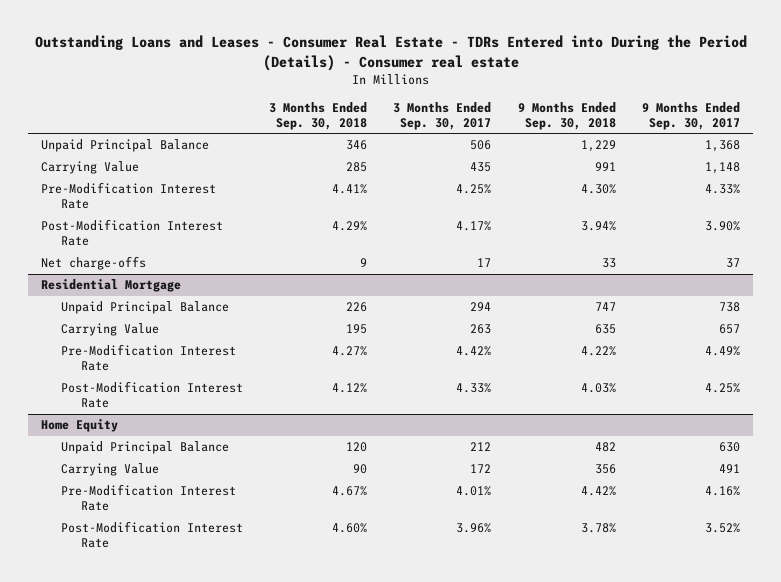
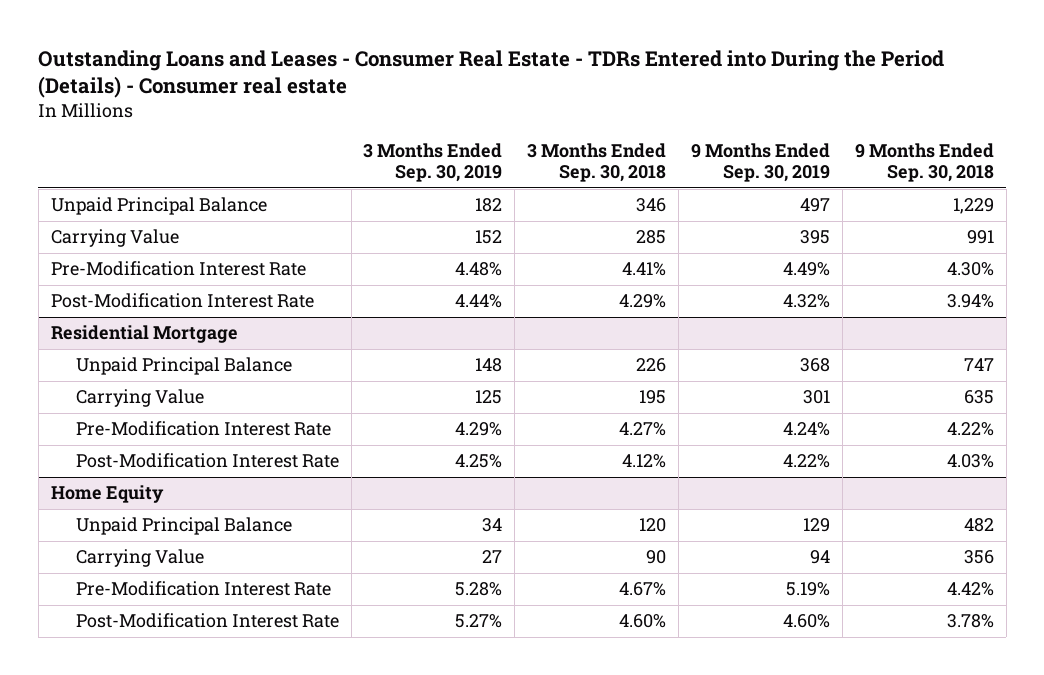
- | 3 Months Ended Sep. 30, 2018 | 3 Months Ended Sep. 30, 2017 | 9 Months Ended Sep. 30, 2018 | 9 Months Ended Sep. 30, 2017
+ | 3 Months Ended Sep. 30, 2019 | 3 Months Ended Sep. 30, 2018 | 9 Months Ended Sep. 30, 2019 | 9 Months Ended Sep. 30, 2018
- Net charge-offs | 9 | 17 | 33 | 37

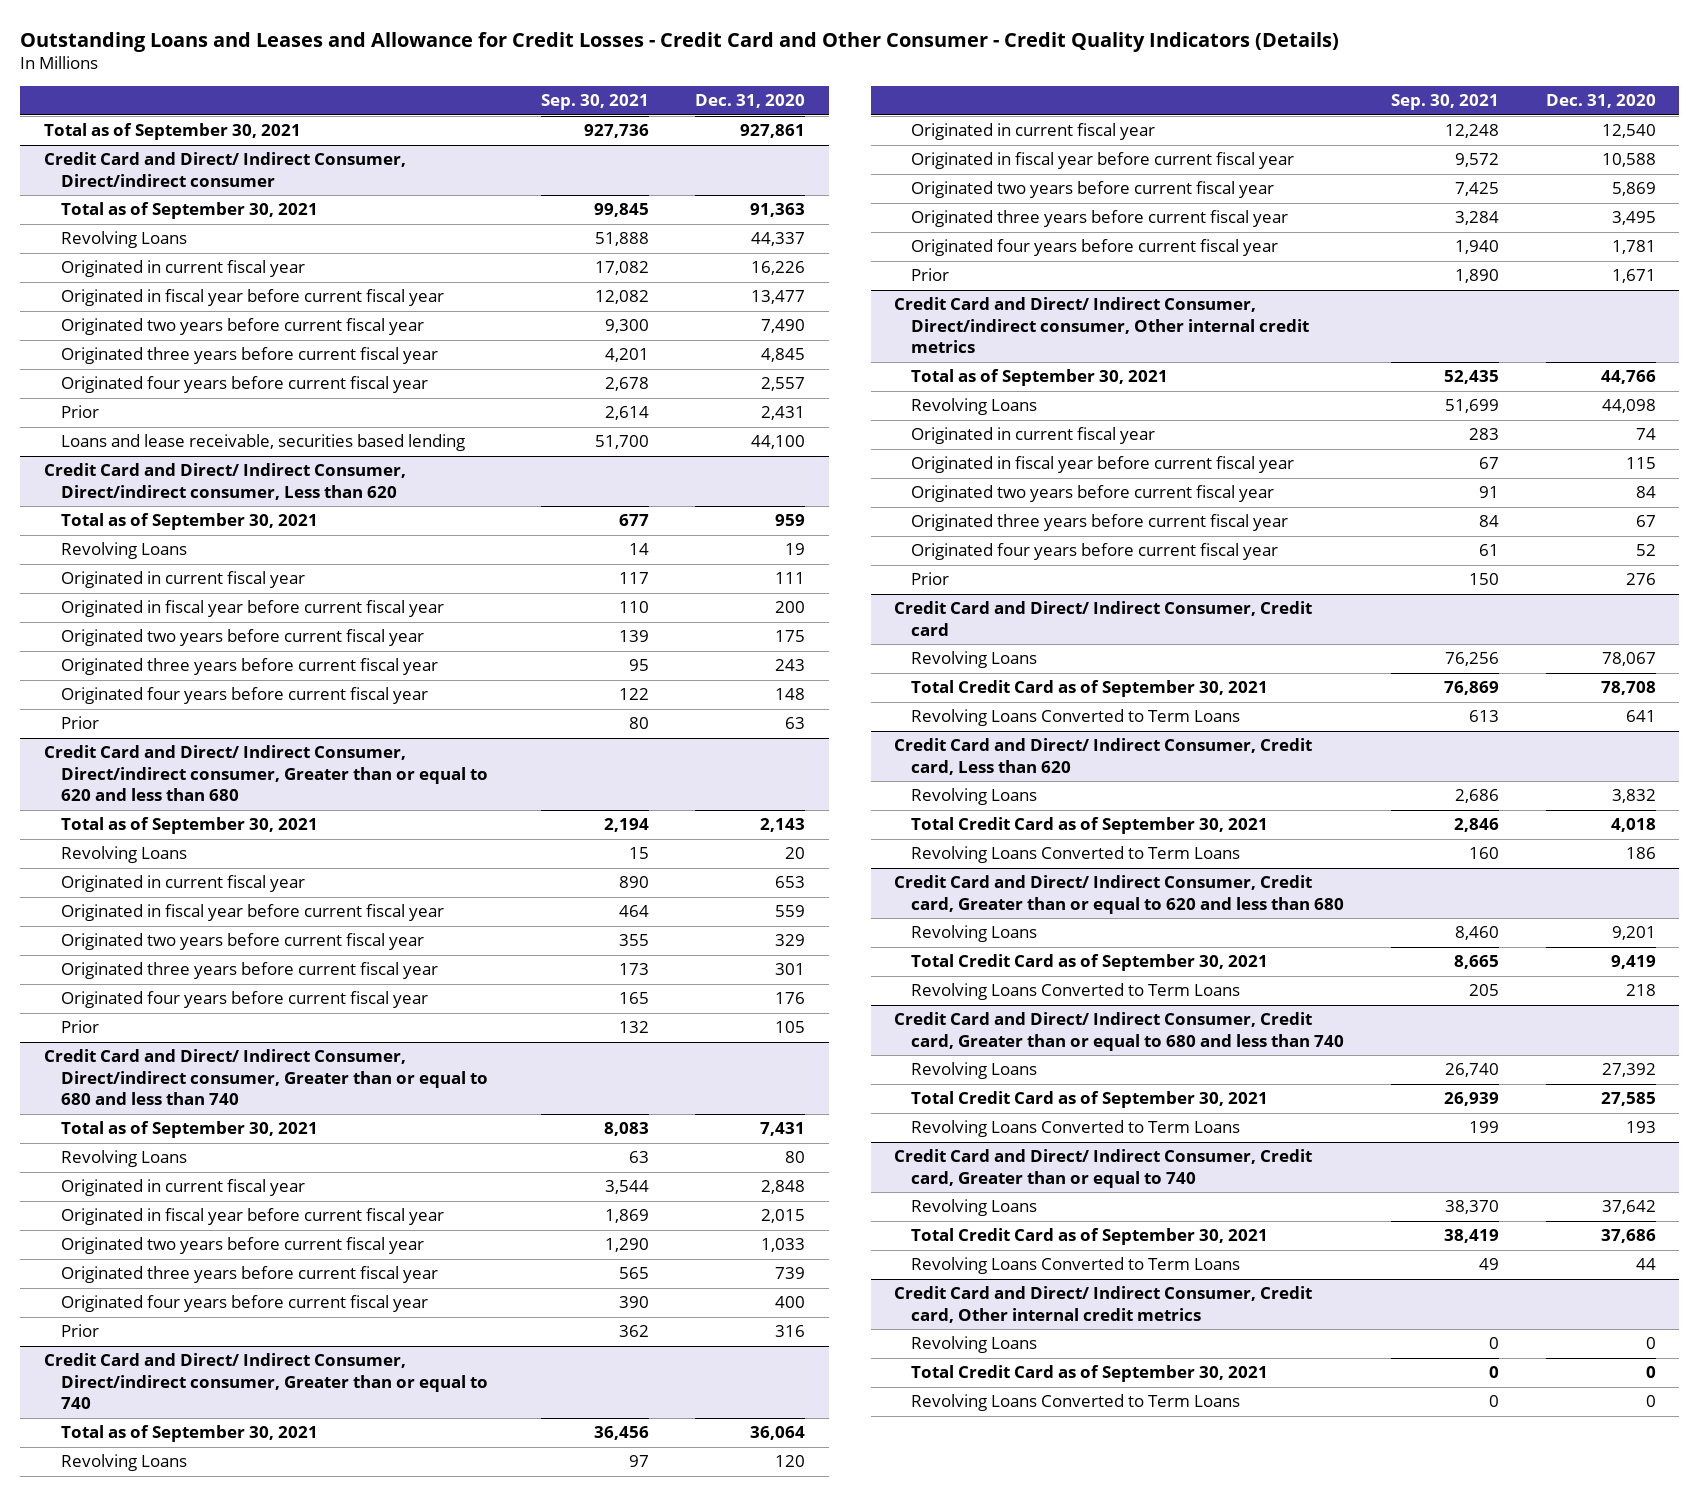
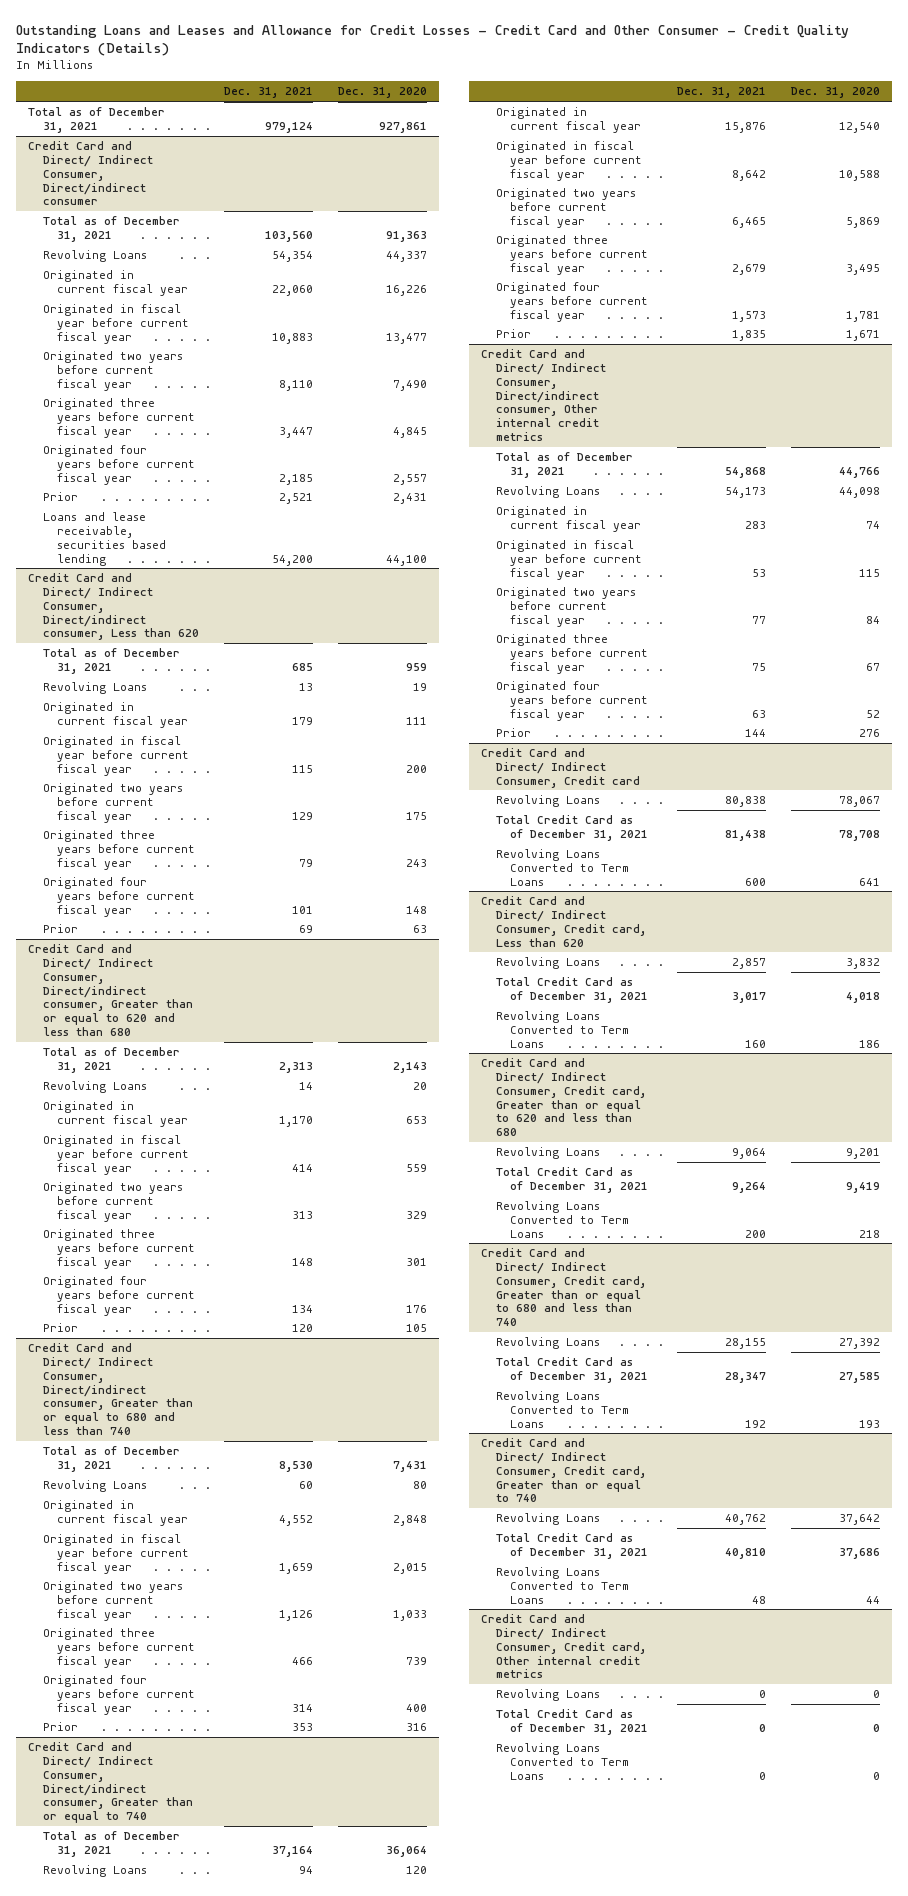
- | Sep. 30, 2021 | Dec. 31, 2020
+ | Dec. 31, 2021 | Dec. 31, 2020
- Total as of September 30, 2021 | 927,736 | 927,861
+ Total as of December 31, 2021 | 979,124 | 927,861
@ Credit Card and Direct/ Indirect Consumer, Direct/indirect consumer
- Total as of September 30, 2021 | 99,845 | 91,363
+ Total as of December 31, 2021 | 103,560 | 91,363
@ Credit Card and Direct/ Indirect Consumer, Direct/indirect consumer, Less than 620
- Total as of September 30, 2021 | 677 | 959
+ Total as of December 31, 2021 | 685 | 959
@ Credit Card and Direct/ Indirect Consumer, Direct/indirect consumer, Greater than or equal to 620 and less than 680
- Total as of September 30, 2021 | 2,194 | 2,143
+ Total as of December 31, 2021 | 2,313 | 2,143
@ Credit Card and Direct/ Indirect Consumer, Direct/indirect consumer, Greater than or equal to 680 and less than 740
- Total as of September 30, 2021 | 8,083 | 7,431
+ Total as of December 31, 2021 | 8,530 | 7,431
@ Credit Card and Direct/ Indirect Consumer, Direct/indirect consumer, Greater than or equal to 740
- Total as of September 30, 2021 | 36,456 | 36,064
+ Total as of December 31, 2021 | 37,164 | 36,064
@ Credit Card and Direct/ Indirect Consumer, Direct/indirect consumer, Other internal credit metrics
- Total as of September 30, 2021 | 52,435 | 44,766
+ Total as of December 31, 2021 | 54,868 | 44,766
@ Credit Card and Direct/ Indirect Consumer, Credit card
- Total Credit Card as of September 30, 2021 | 76,869 | 78,708
+ Total Credit Card as of December 31, 2021 | 81,438 | 78,708
@ Credit Card and Direct/ Indirect Consumer, Credit card, Less than 620
- Total Credit Card as of September 30, 2021 | 2,846 | 4,018
+ Total Credit Card as of December 31, 2021 | 3,017 | 4,018
@ Credit Card and Direct/ Indirect Consumer, Credit card, Greater than or equal to 620 and less than 680
- Total Credit Card as of September 30, 2021 | 8,665 | 9,419
+ Total Credit Card as of December 31, 2021 | 9,264 | 9,419
@ Credit Card and Direct/ Indirect Consumer, Credit card, Greater than or equal to 680 and less than 740
- Total Credit Card as of September 30, 2021 | 26,939 | 27,585
+ Total Credit Card as of December 31, 2021 | 28,347 | 27,585
@ Credit Card and Direct/ Indirect Consumer, Credit card, Greater than or equal to 740
- Total Credit Card as of September 30, 2021 | 38,419 | 37,686
+ Total Credit Card as of December 31, 2021 | 40,810 | 37,686
@ Credit Card and Direct/ Indirect Consumer, Credit card, Other internal credit metrics
- Total Credit Card as of September 30, 2021 | 0 | 0
+ Total Credit Card as of December 31, 2021 | 0 | 0

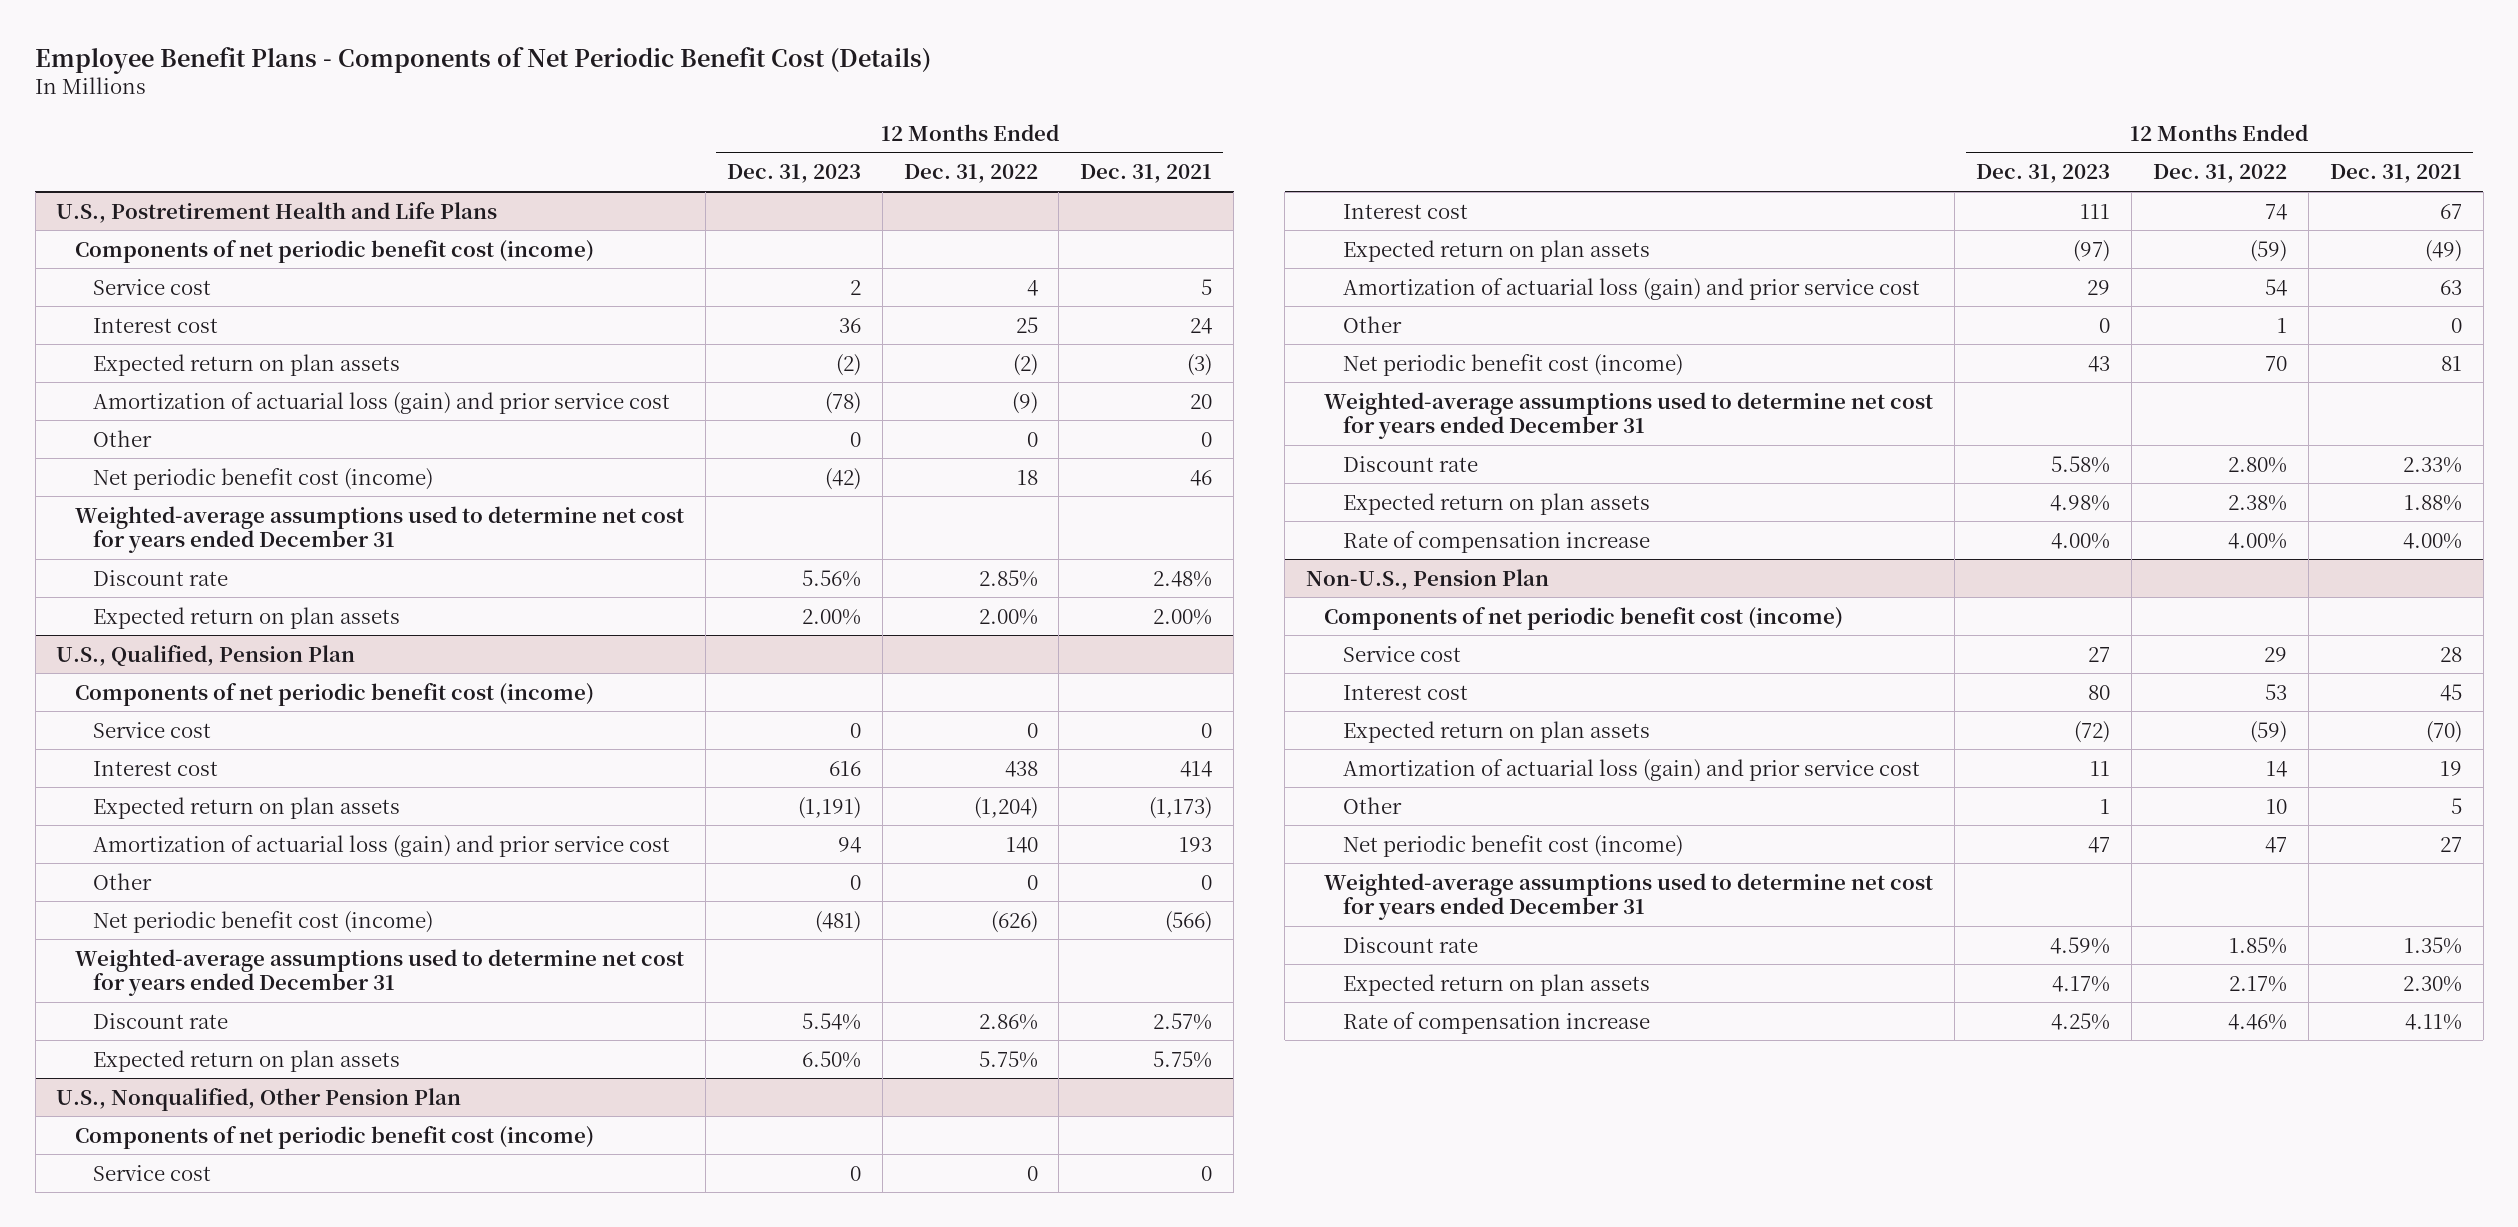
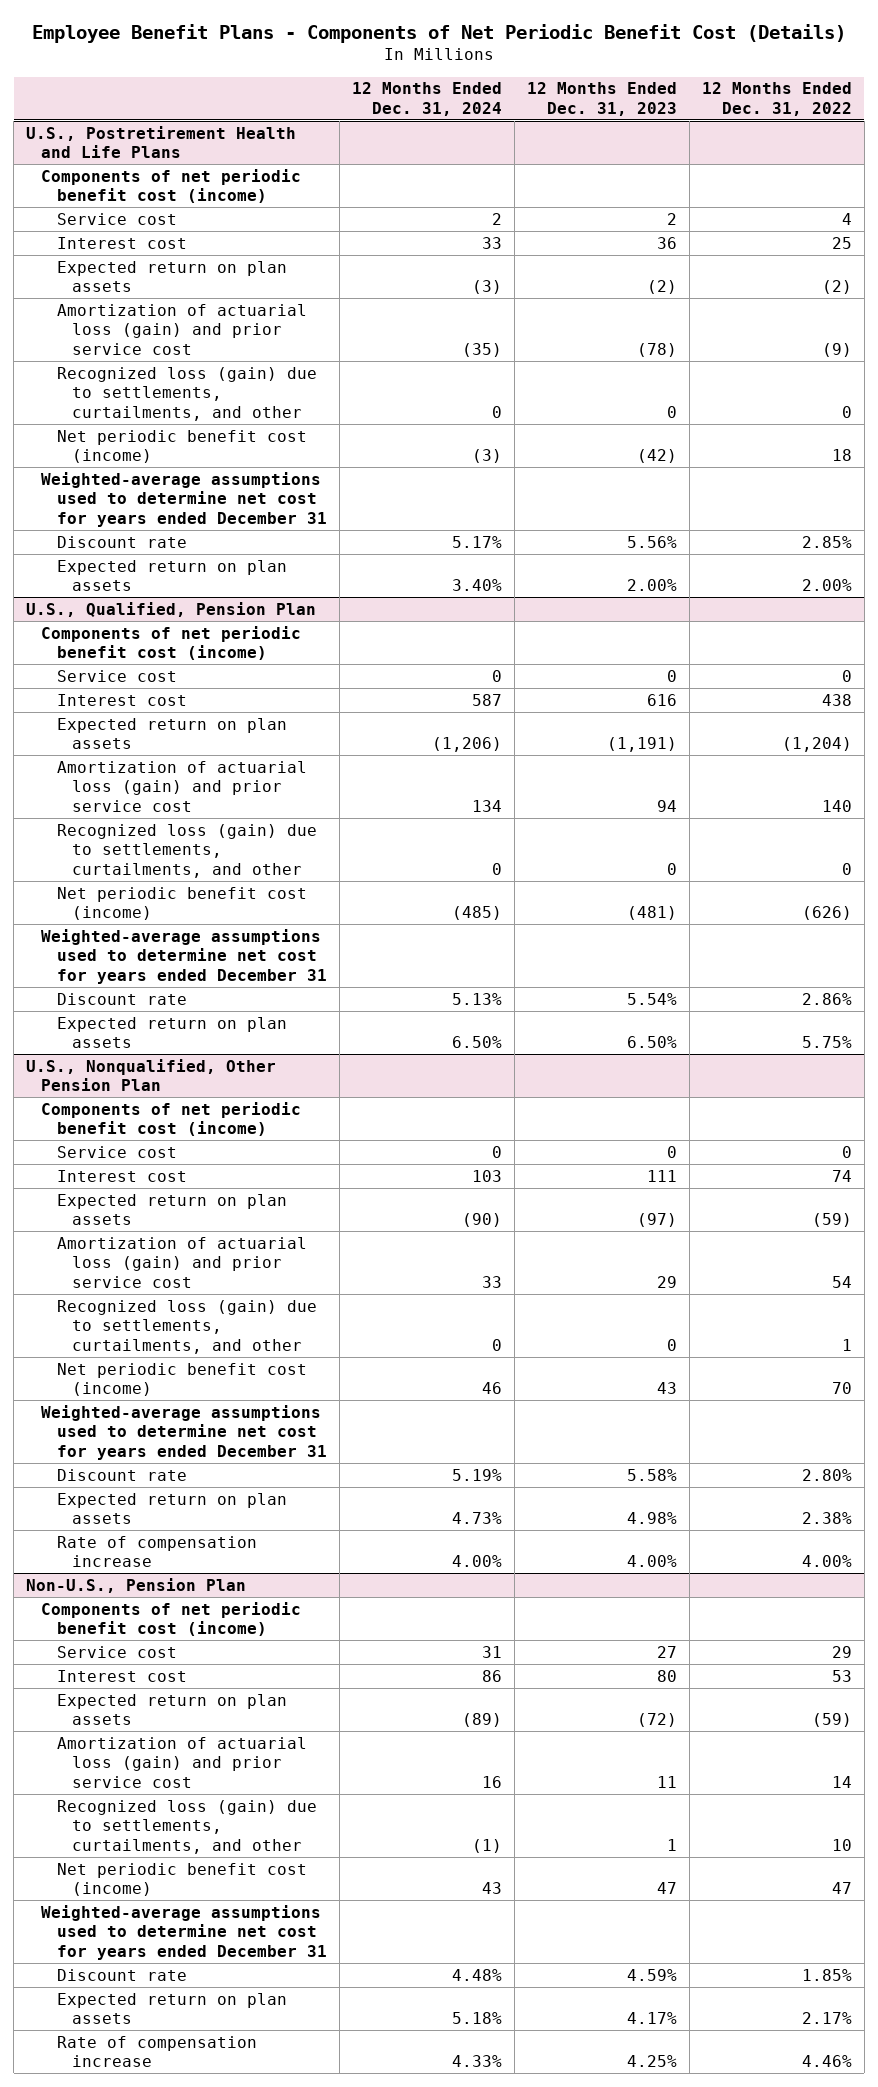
- | 12 Months Ended Dec. 31, 2023 | 12 Months Ended Dec. 31, 2022 | 12 Months Ended Dec. 31, 2021
+ | 12 Months Ended Dec. 31, 2024 | 12 Months Ended Dec. 31, 2023 | 12 Months Ended Dec. 31, 2022
@ U.S., Postretirement Health and Life Plans
- Other | 0 | 0 | 0
+ Recognized loss (gain) due to settlements, curtailments, and other | 0 | 0 | 0
@ U.S., Qualified, Pension Plan
- Other | 0 | 0 | 0
+ Recognized loss (gain) due to settlements, curtailments, and other | 0 | 0 | 0
@ U.S., Nonqualified, Other Pension Plan
- Other | 0 | 1 | 0
+ Recognized loss (gain) due to settlements, curtailments, and other | 0 | 0 | 1
@ Non-U.S., Pension Plan
- Other | 1 | 10 | 5
+ Recognized loss (gain) due to settlements, curtailments, and other | (1) | 1 | 10

